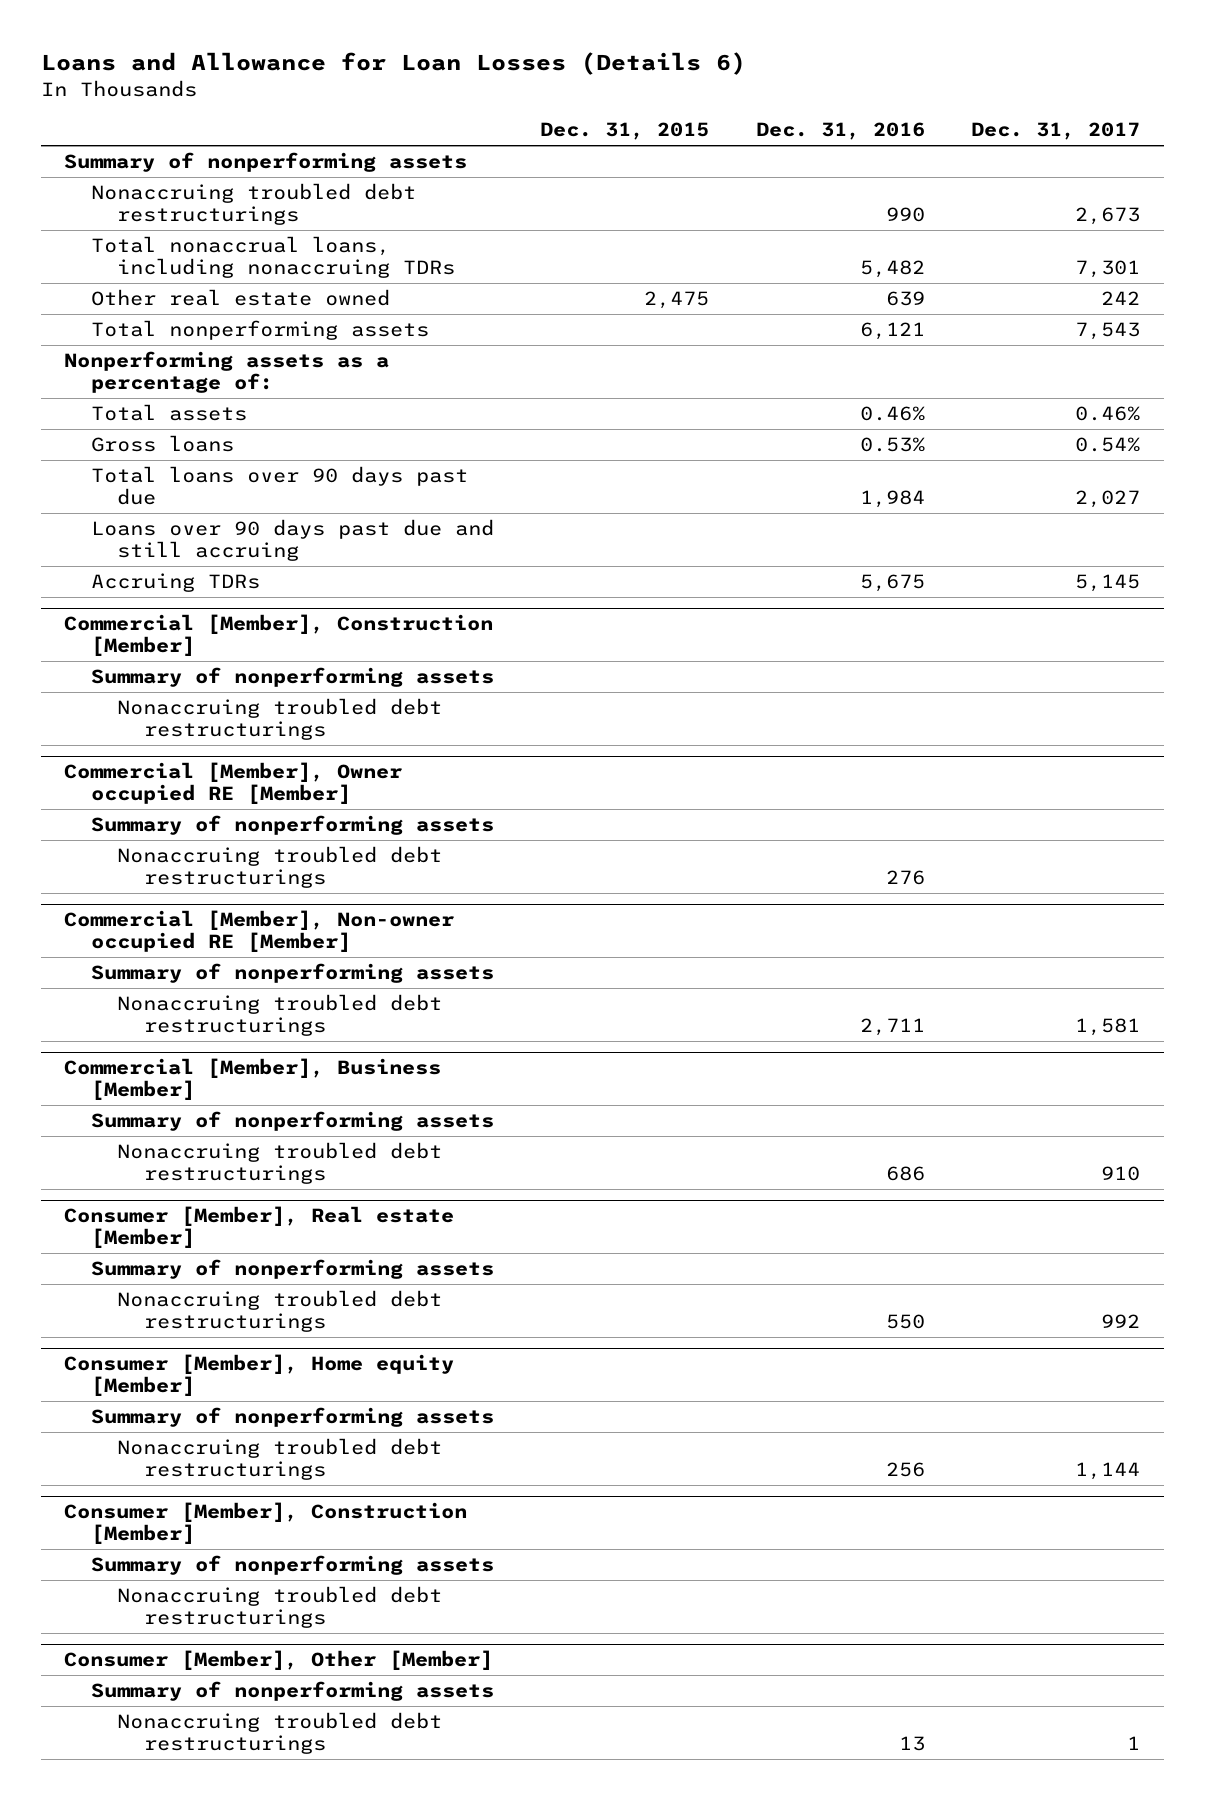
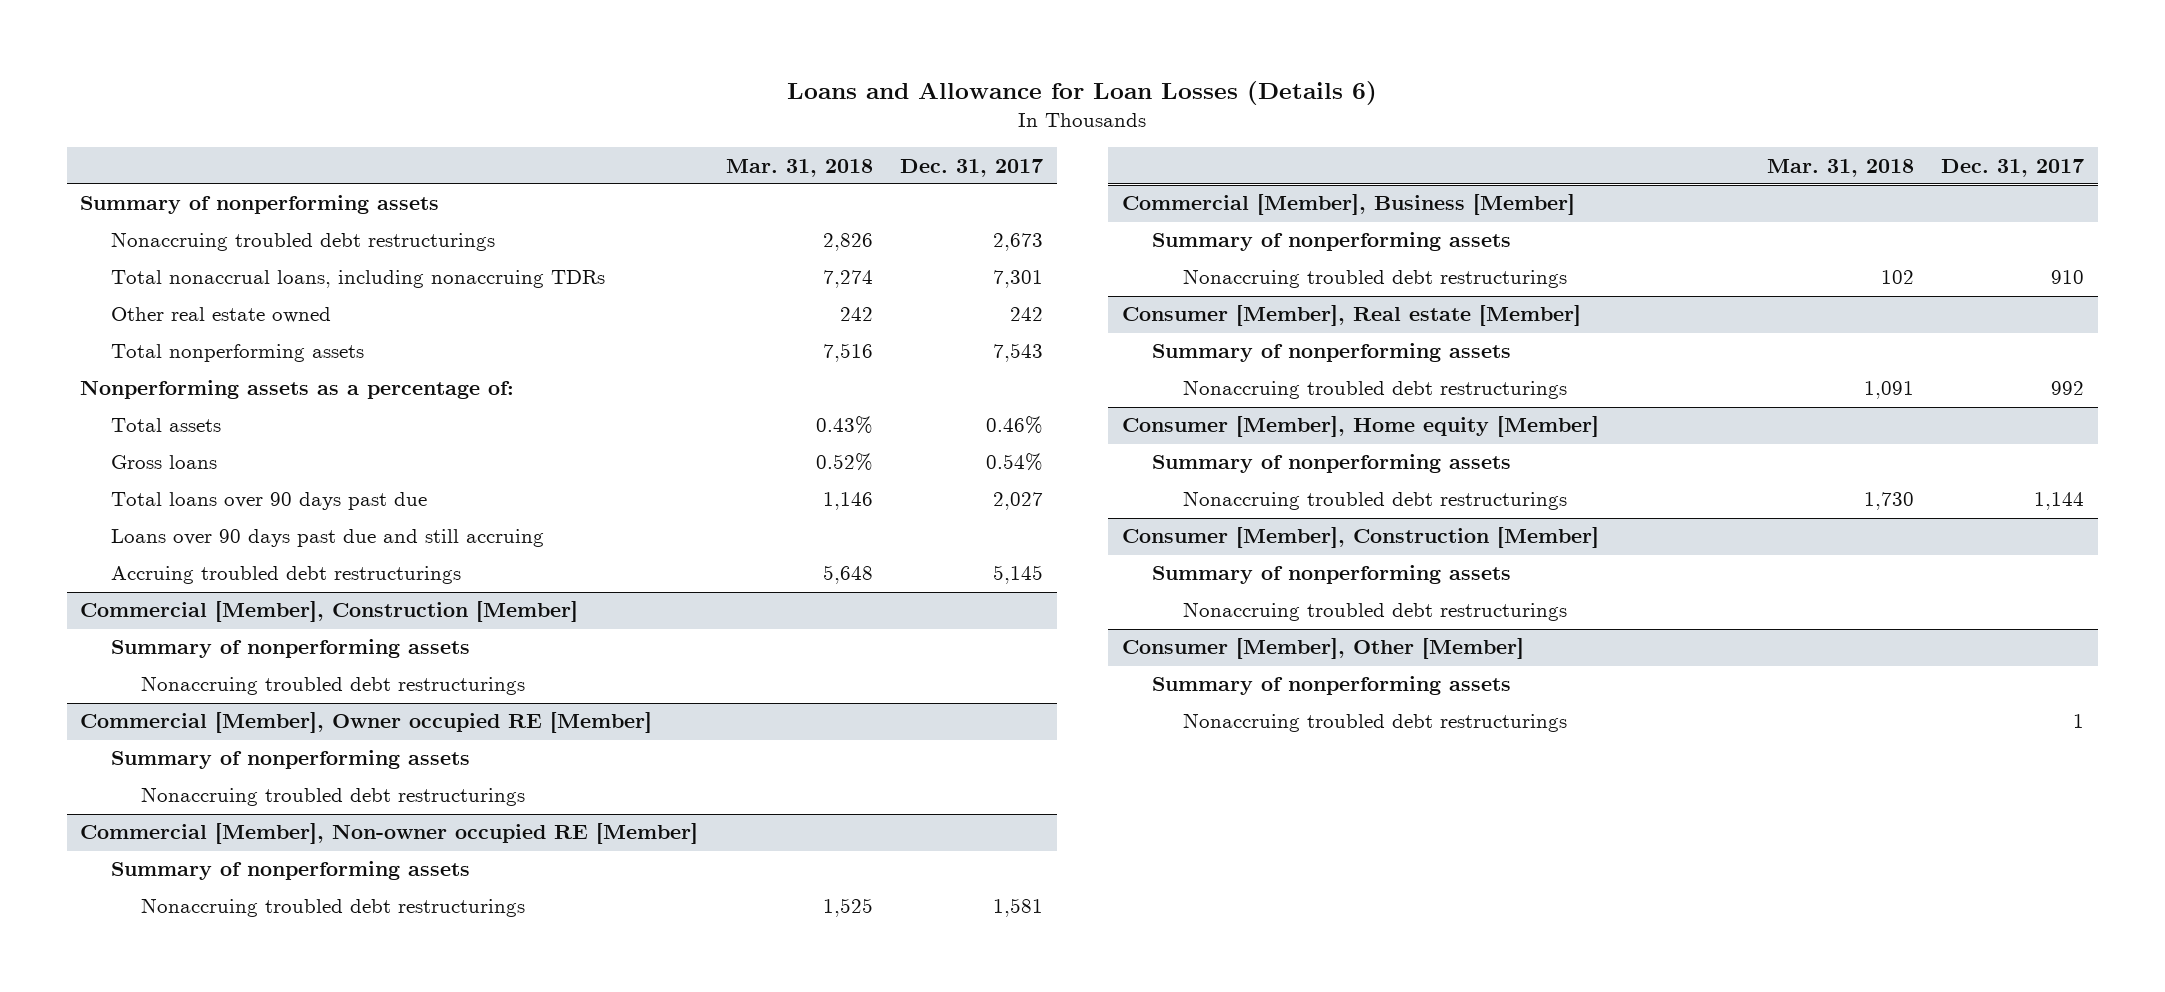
- | Dec. 31, 2015 | Dec. 31, 2016 | Dec. 31, 2017
+ | Mar. 31, 2018 | Dec. 31, 2017
- Accruing TDRs | | 5,675 | 5,145
+ Accruing troubled debt restructurings | 5,648 | 5,145

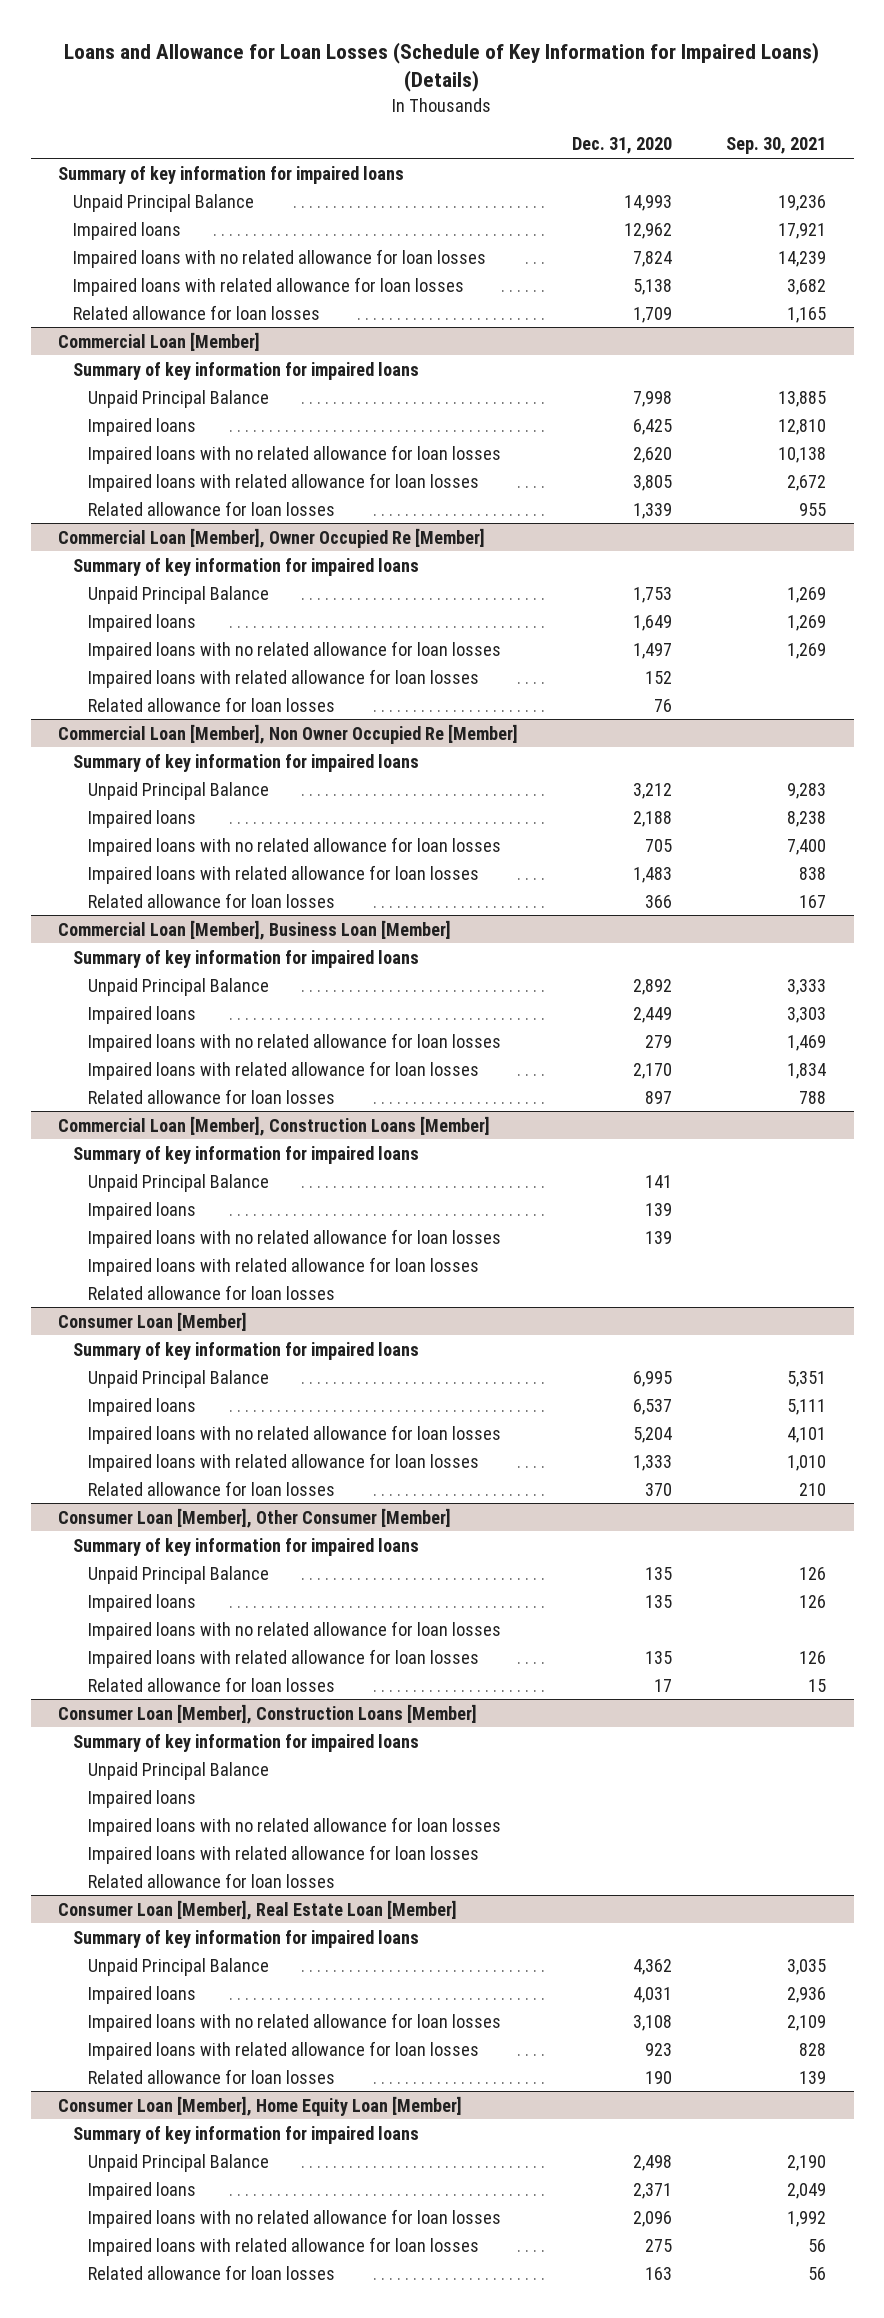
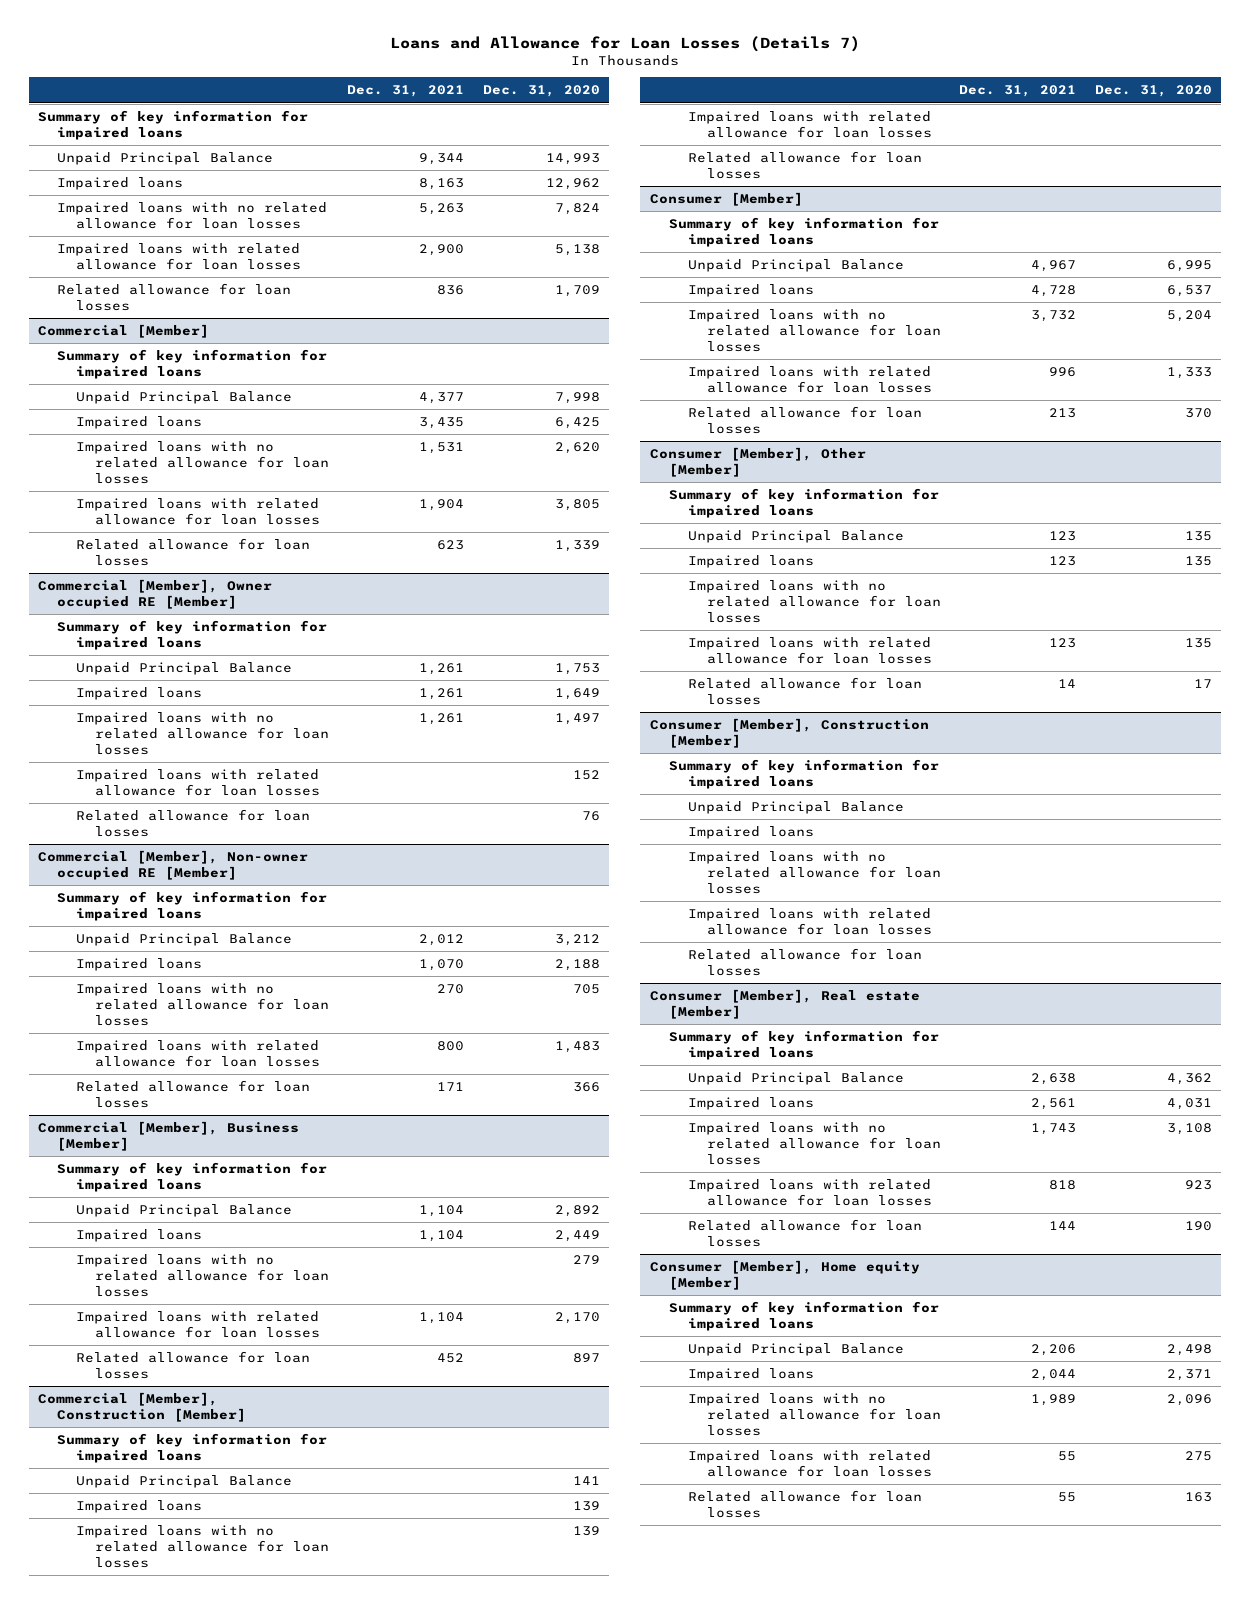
- Loans and Allowance for Loan Losses (Schedule of Key Information for Impaired Loans) (Details)
+ Loans and Allowance for Loan Losses (Details 7)
- | Dec. 31, 2020 | Sep. 30, 2021
+ | Dec. 31, 2021 | Dec. 31, 2020
- Commercial Loan [Member]
+ Commercial [Member]
- Commercial Loan [Member], Owner Occupied Re [Member]
+ Commercial [Member], Owner occupied RE [Member]
- Commercial Loan [Member], Non Owner Occupied Re [Member]
+ Commercial [Member], Non-owner occupied RE [Member]
- Commercial Loan [Member], Business Loan [Member]
+ Commercial [Member], Business [Member]
- Commercial Loan [Member], Construction Loans [Member]
+ Commercial [Member], Construction [Member]
- Consumer Loan [Member]
+ Consumer [Member]
- Consumer Loan [Member], Other Consumer [Member]
+ Consumer [Member], Other [Member]
- Consumer Loan [Member], Construction Loans [Member]
+ Consumer [Member], Construction [Member]
- Consumer Loan [Member], Real Estate Loan [Member]
+ Consumer [Member], Real estate [Member]
- Consumer Loan [Member], Home Equity Loan [Member]
+ Consumer [Member], Home equity [Member]

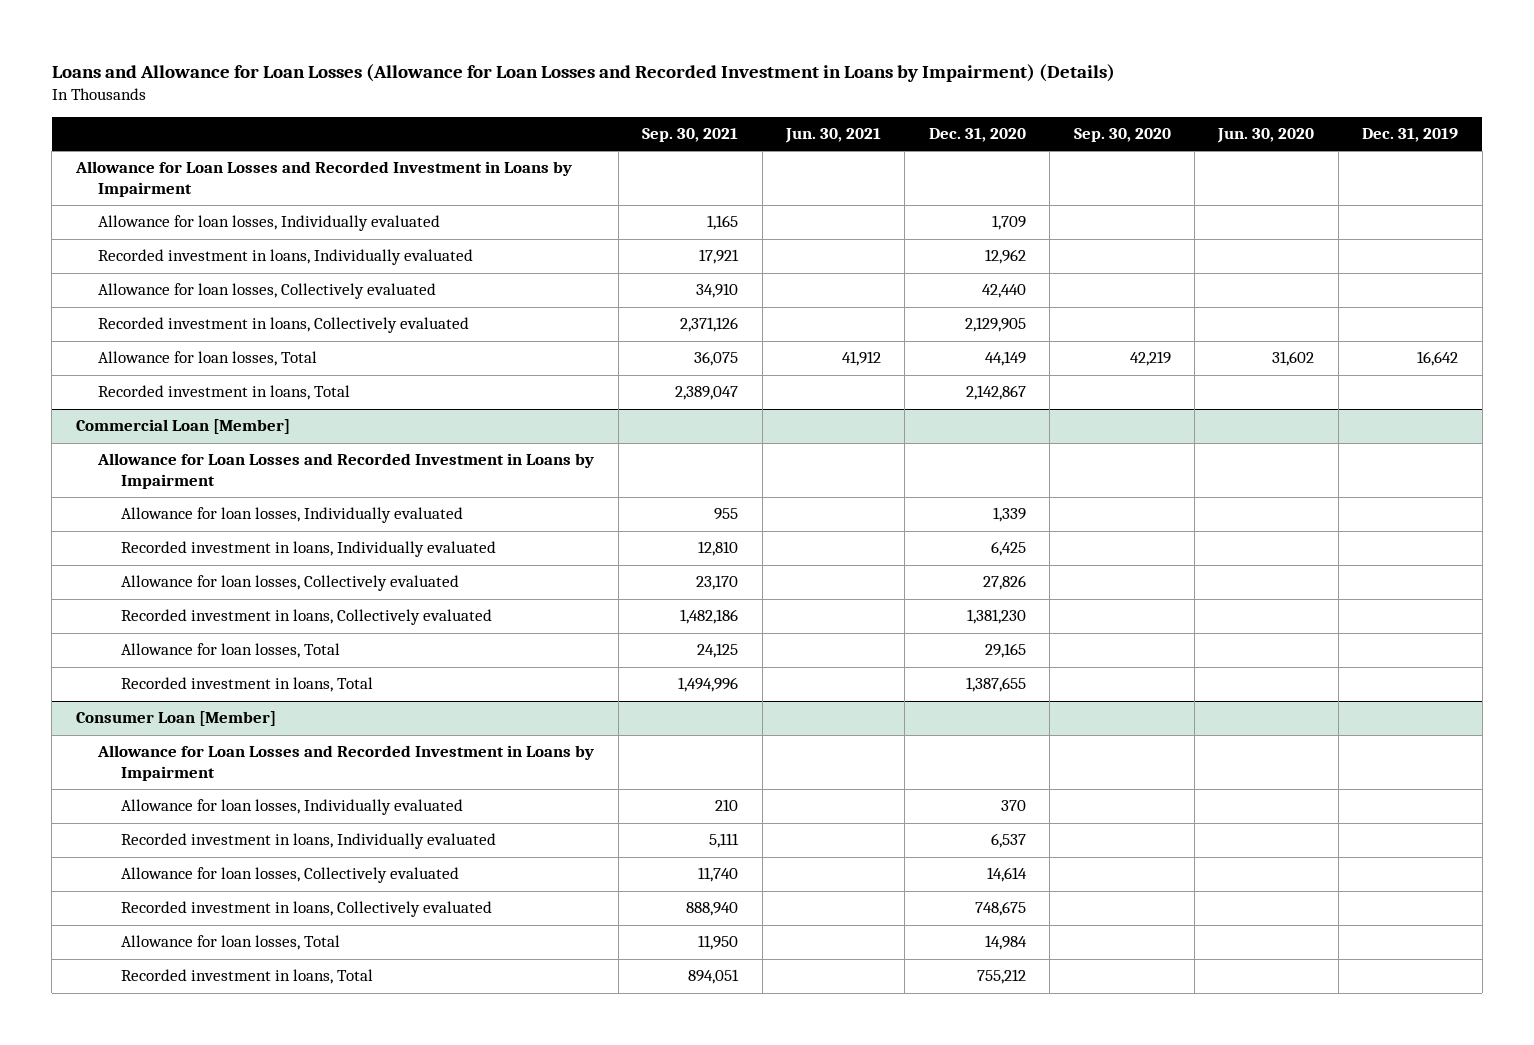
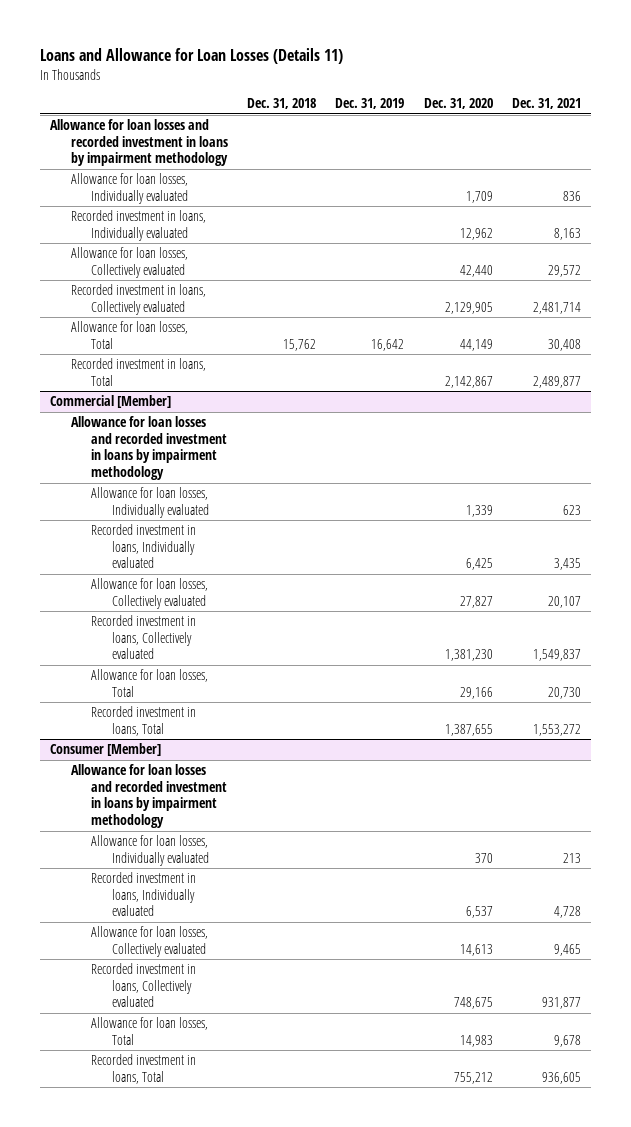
- Loans and Allowance for Loan Losses (Allowance for Loan Losses and Recorded Investment in Loans by Impairment) (Details)
+ Loans and Allowance for Loan Losses (Details 11)
- | Sep. 30, 2021 | Jun. 30, 2021 | Dec. 31, 2020 | Sep. 30, 2020 | Jun. 30, 2020 | Dec. 31, 2019
+ | Dec. 31, 2018 | Dec. 31, 2019 | Dec. 31, 2020 | Dec. 31, 2021
- Allowance for Loan Losses and Recorded Investment in Loans by Impairment
+ Allowance for loan losses and recorded investment in loans by impairment methodology
- Commercial Loan [Member]
- Allowance for Loan Losses and Recorded Investment in Loans by Impairment
+ Commercial [Member]
+ Allowance for loan losses and recorded investment in loans by impairment methodology
- Allowance for loan losses, Collectively evaluated | 23,170 | | 27,826 | | |
+ Allowance for loan losses, Collectively evaluated | | | 27,827 | 20,107
- Allowance for loan losses, Total | 24,125 | | 29,165 | | |
+ Allowance for loan losses, Total | | | 29,166 | 20,730
- Consumer Loan [Member]
- Allowance for Loan Losses and Recorded Investment in Loans by Impairment
+ Consumer [Member]
+ Allowance for loan losses and recorded investment in loans by impairment methodology
- Allowance for loan losses, Collectively evaluated | 11,740 | | 14,614 | | |
+ Allowance for loan losses, Collectively evaluated | | | 14,613 | 9,465
- Allowance for loan losses, Total | 11,950 | | 14,984 | | |
+ Allowance for loan losses, Total | | | 14,983 | 9,678

